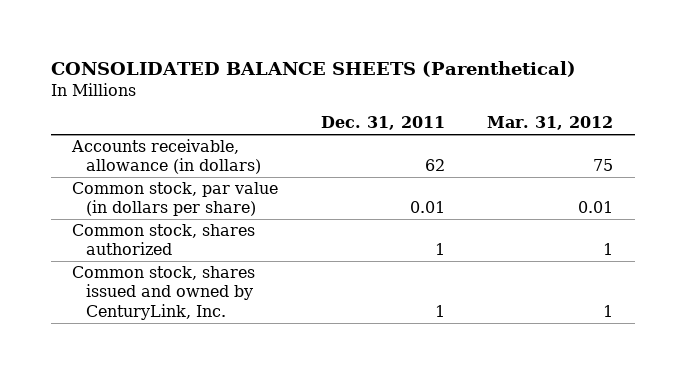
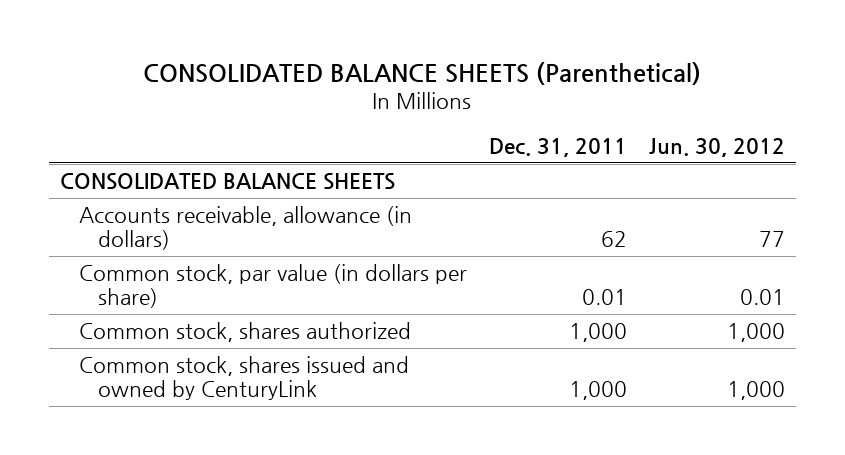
- | Dec. 31, 2011 | Mar. 31, 2012
+ | Dec. 31, 2011 | Jun. 30, 2012
+ CONSOLIDATED BALANCE SHEETS
- Common stock, shares authorized | 1 | 1
- Common stock, shares issued and owned by CenturyLink, Inc. | 1 | 1
+ Common stock, shares authorized | 1,000 | 1,000
+ Common stock, shares issued and owned by CenturyLink | 1,000 | 1,000

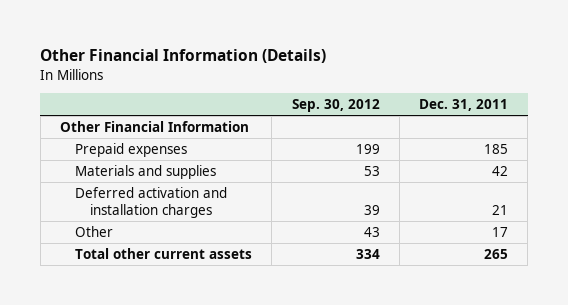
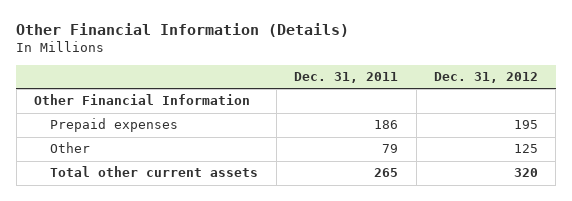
- | Sep. 30, 2012 | Dec. 31, 2011
+ | Dec. 31, 2011 | Dec. 31, 2012
- Prepaid expenses | 199 | 185
- Materials and supplies | 53 | 42
- Deferred activation and installation charges | 39 | 21
- Other | 43 | 17
+ Prepaid expenses | 186 | 195
+ Other | 79 | 125

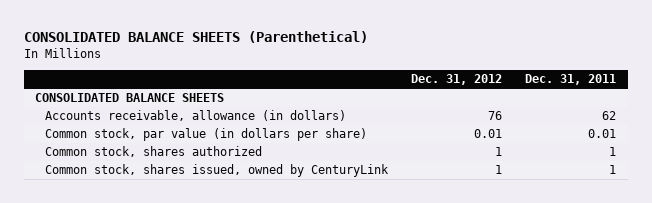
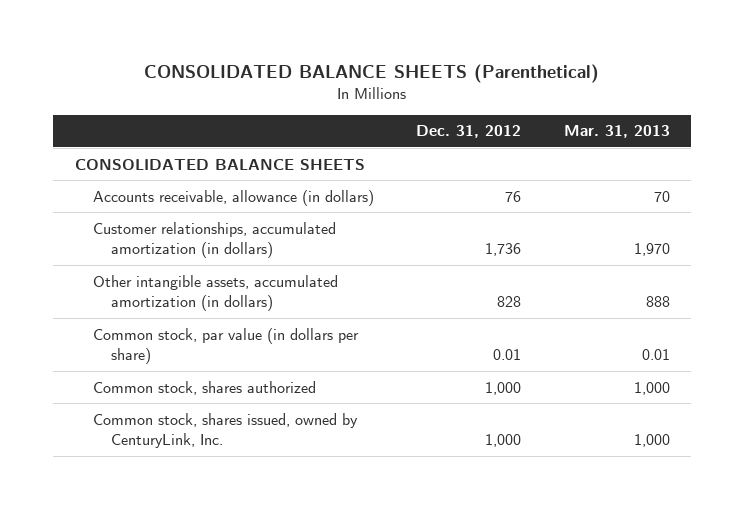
- | Dec. 31, 2012 | Dec. 31, 2011
+ | Dec. 31, 2012 | Mar. 31, 2013
+ Customer relationships, accumulated amortization (in dollars) | 1,736 | 1,970
+ Other intangible assets, accumulated amortization (in dollars) | 828 | 888
- Common stock, shares authorized | 1 | 1
- Common stock, shares issued, owned by CenturyLink | 1 | 1
+ Common stock, shares authorized | 1,000 | 1,000
+ Common stock, shares issued, owned by CenturyLink, Inc. | 1,000 | 1,000

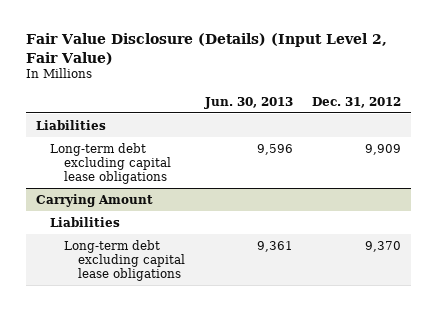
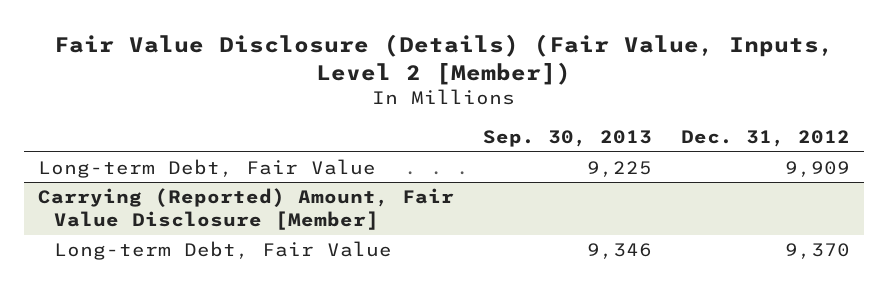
- Fair Value Disclosure (Details) (Input Level 2, Fair Value)
+ Fair Value Disclosure (Details) (Fair Value, Inputs, Level 2 [Member])
- | Jun. 30, 2013 | Dec. 31, 2012
+ | Sep. 30, 2013 | Dec. 31, 2012
- Liabilities
- Long-term debt excluding capital lease obligations | 9,596 | 9,909
- Carrying Amount
- Liabilities
- Long-term debt excluding capital lease obligations | 9,361 | 9,370
+ Long-term Debt, Fair Value | 9,225 | 9,909
+ Carrying (Reported) Amount, Fair Value Disclosure [Member]
+ Long-term Debt, Fair Value | 9,346 | 9,370

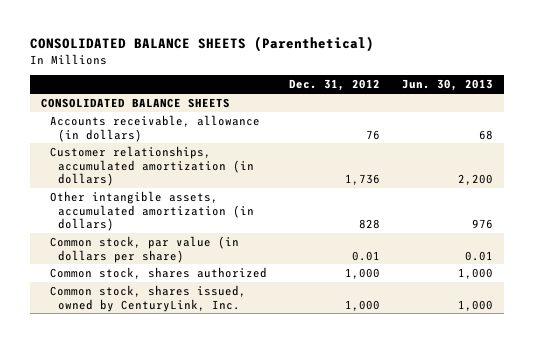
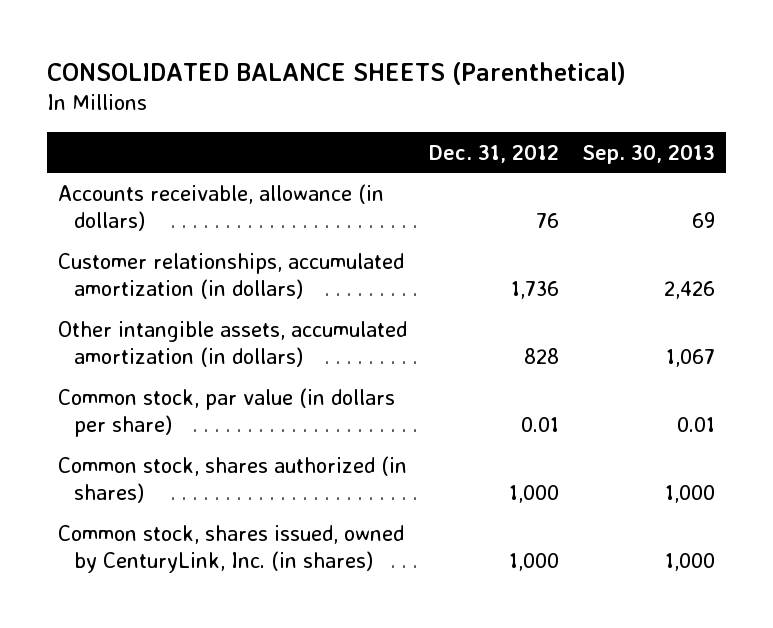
- | Dec. 31, 2012 | Jun. 30, 2013
+ | Dec. 31, 2012 | Sep. 30, 2013
- CONSOLIDATED BALANCE SHEETS
- Common stock, shares authorized | 1,000 | 1,000
- Common stock, shares issued, owned by CenturyLink, Inc. | 1,000 | 1,000
+ Common stock, shares authorized (in shares) | 1,000 | 1,000
+ Common stock, shares issued, owned by CenturyLink, Inc. (in shares) | 1,000 | 1,000

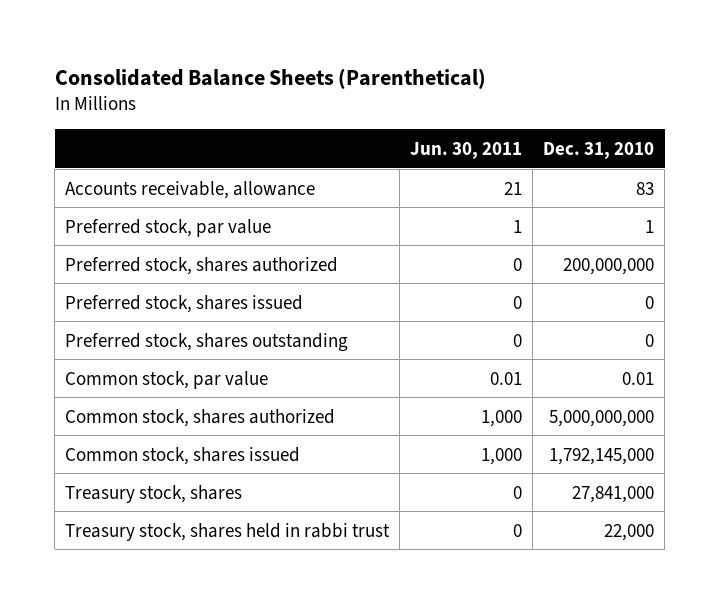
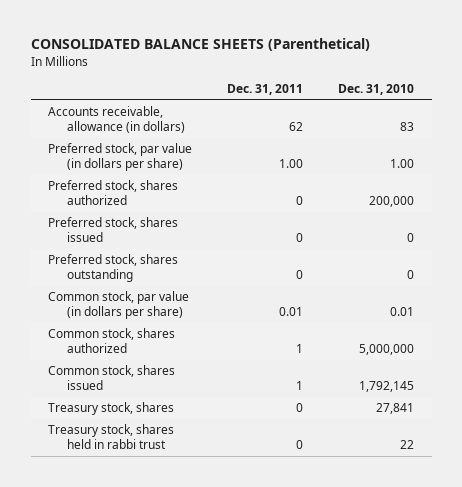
- Consolidated Balance Sheets (Parenthetical)
+ CONSOLIDATED BALANCE SHEETS (Parenthetical)
- | Jun. 30, 2011 | Dec. 31, 2010
+ | Dec. 31, 2011 | Dec. 31, 2010
- Accounts receivable, allowance | 21 | 83
- Preferred stock, par value | 1 | 1
- Preferred stock, shares authorized | 0 | 200,000,000
+ Accounts receivable, allowance (in dollars) | 62 | 83
+ Preferred stock, par value (in dollars per share) | 1.00 | 1.00
+ Preferred stock, shares authorized | 0 | 200,000
- Common stock, par value | 0.01 | 0.01
- Common stock, shares authorized | 1,000 | 5,000,000,000
- Common stock, shares issued | 1,000 | 1,792,145,000
- Treasury stock, shares | 0 | 27,841,000
- Treasury stock, shares held in rabbi trust | 0 | 22,000
+ Common stock, par value (in dollars per share) | 0.01 | 0.01
+ Common stock, shares authorized | 1 | 5,000,000
+ Common stock, shares issued | 1 | 1,792,145
+ Treasury stock, shares | 0 | 27,841
+ Treasury stock, shares held in rabbi trust | 0 | 22

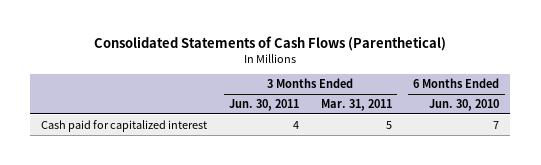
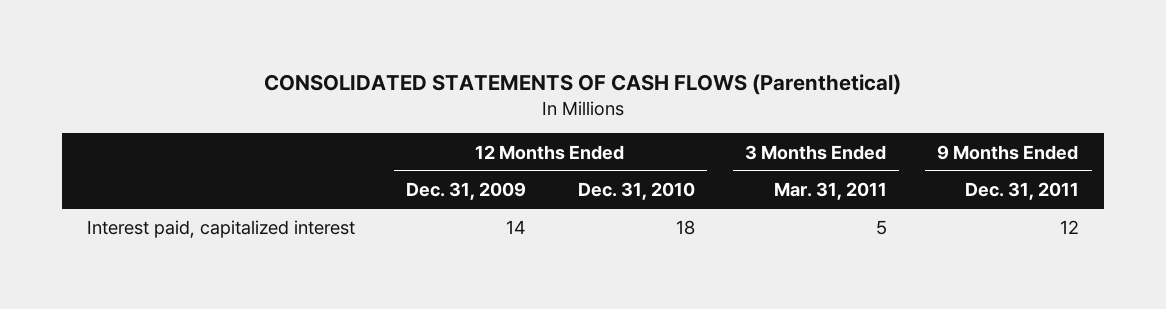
- Consolidated Statements of Cash Flows (Parenthetical)
+ CONSOLIDATED STATEMENTS OF CASH FLOWS (Parenthetical)
- | 3 Months Ended Jun. 30, 2011 | 3 Months Ended Mar. 31, 2011 | 6 Months Ended Jun. 30, 2010
+ | 12 Months Ended Dec. 31, 2009 | 12 Months Ended Dec. 31, 2010 | 3 Months Ended Mar. 31, 2011 | 9 Months Ended Dec. 31, 2011
- Cash paid for capitalized interest | 4 | 5 | 7
+ Interest paid, capitalized interest | 14 | 18 | 5 | 12

